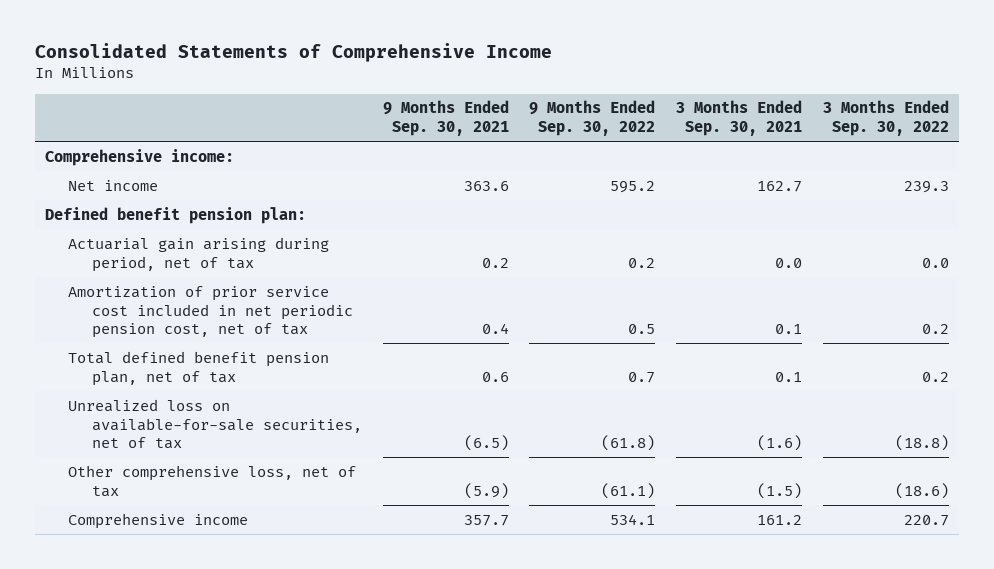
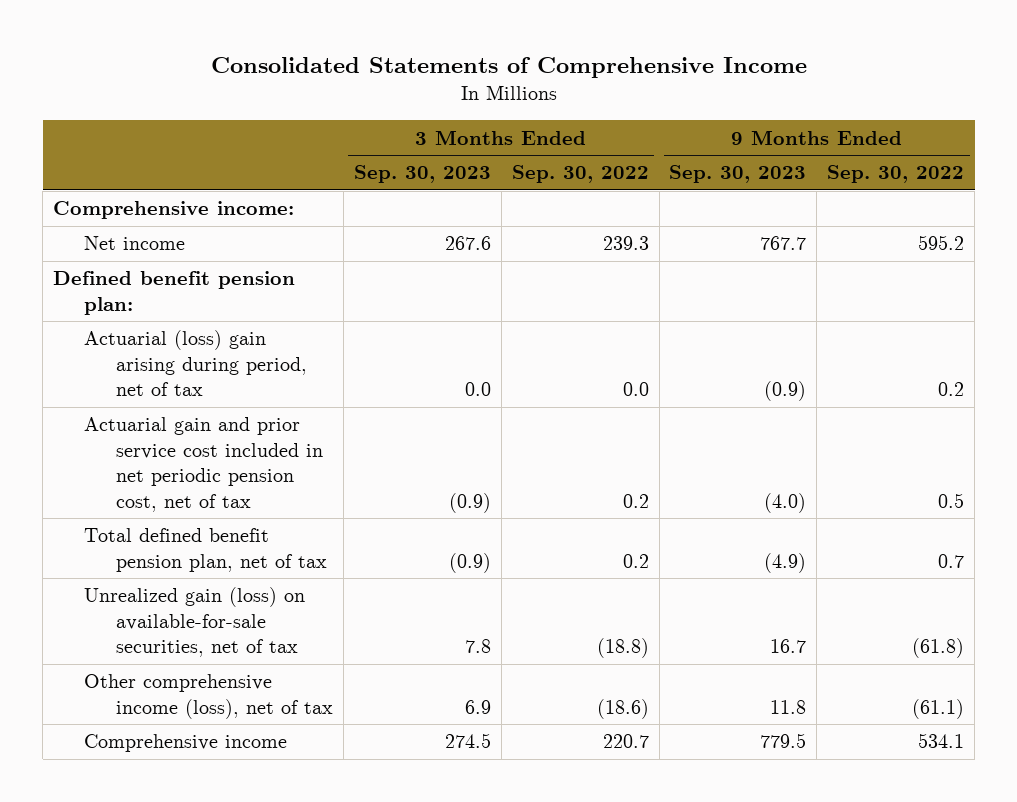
- | 9 Months Ended Sep. 30, 2021 | 9 Months Ended Sep. 30, 2022 | 3 Months Ended Sep. 30, 2021 | 3 Months Ended Sep. 30, 2022
+ | 3 Months Ended Sep. 30, 2023 | 3 Months Ended Sep. 30, 2022 | 9 Months Ended Sep. 30, 2023 | 9 Months Ended Sep. 30, 2022
- Actuarial gain arising during period, net of tax | 0.2 | 0.2 | 0.0 | 0.0
- Amortization of prior service cost included in net periodic pension cost, net of tax | 0.4 | 0.5 | 0.1 | 0.2
+ Actuarial (loss) gain arising during period, net of tax | 0.0 | 0.0 | (0.9) | 0.2
+ Actuarial gain and prior service cost included in net periodic pension cost, net of tax | (0.9) | 0.2 | (4.0) | 0.5
- Unrealized loss on available-for-sale securities, net of tax | (6.5) | (61.8) | (1.6) | (18.8)
- Other comprehensive loss, net of tax | (5.9) | (61.1) | (1.5) | (18.6)
+ Unrealized gain (loss) on available-for-sale securities, net of tax | 7.8 | (18.8) | 16.7 | (61.8)
+ Other comprehensive income (loss), net of tax | 6.9 | (18.6) | 11.8 | (61.1)

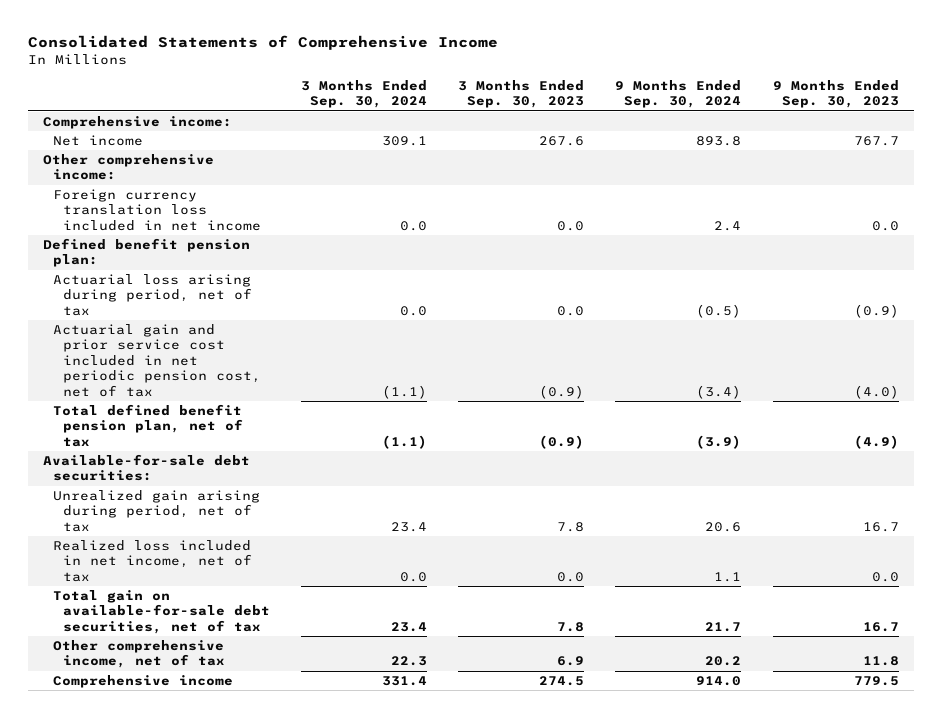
- | 3 Months Ended Sep. 30, 2023 | 3 Months Ended Sep. 30, 2022 | 9 Months Ended Sep. 30, 2023 | 9 Months Ended Sep. 30, 2022
+ | 3 Months Ended Sep. 30, 2024 | 3 Months Ended Sep. 30, 2023 | 9 Months Ended Sep. 30, 2024 | 9 Months Ended Sep. 30, 2023
+ Other comprehensive income:
+ Foreign currency translation loss included in net income | 0.0 | 0.0 | 2.4 | 0.0
- Actuarial (loss) gain arising during period, net of tax | 0.0 | 0.0 | (0.9) | 0.2
+ Actuarial loss arising during period, net of tax | 0.0 | 0.0 | (0.5) | (0.9)
- Unrealized gain (loss) on available-for-sale securities, net of tax | 7.8 | (18.8) | 16.7 | (61.8)
- Other comprehensive income (loss), net of tax | 6.9 | (18.6) | 11.8 | (61.1)
+ Available-for-sale debt securities:
+ Unrealized gain arising during period, net of tax | 23.4 | 7.8 | 20.6 | 16.7
+ Realized loss included in net income, net of tax | 0.0 | 0.0 | 1.1 | 0.0
+ Total gain on available-for-sale debt securities, net of tax | 23.4 | 7.8 | 21.7 | 16.7
+ Other comprehensive income, net of tax | 22.3 | 6.9 | 20.2 | 11.8

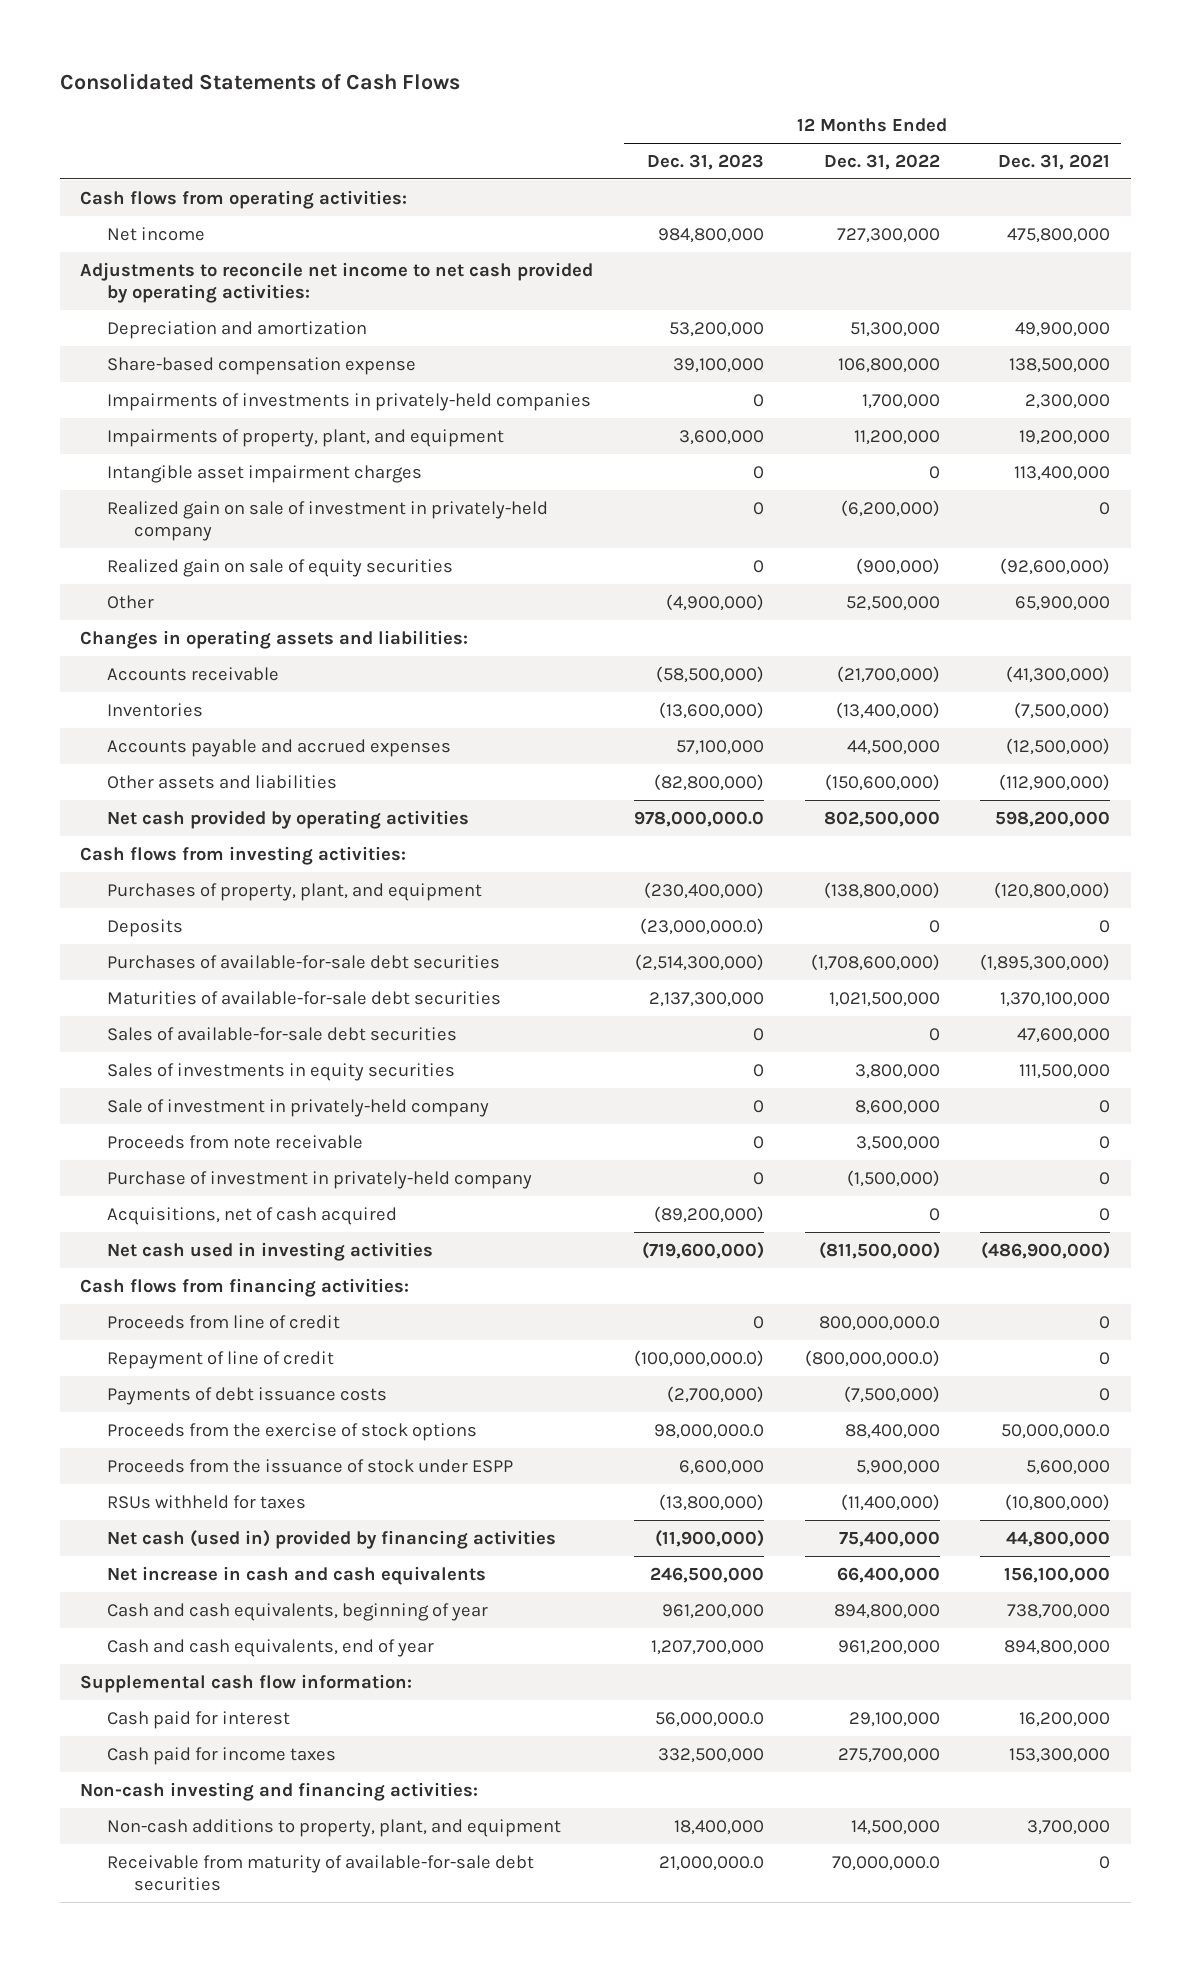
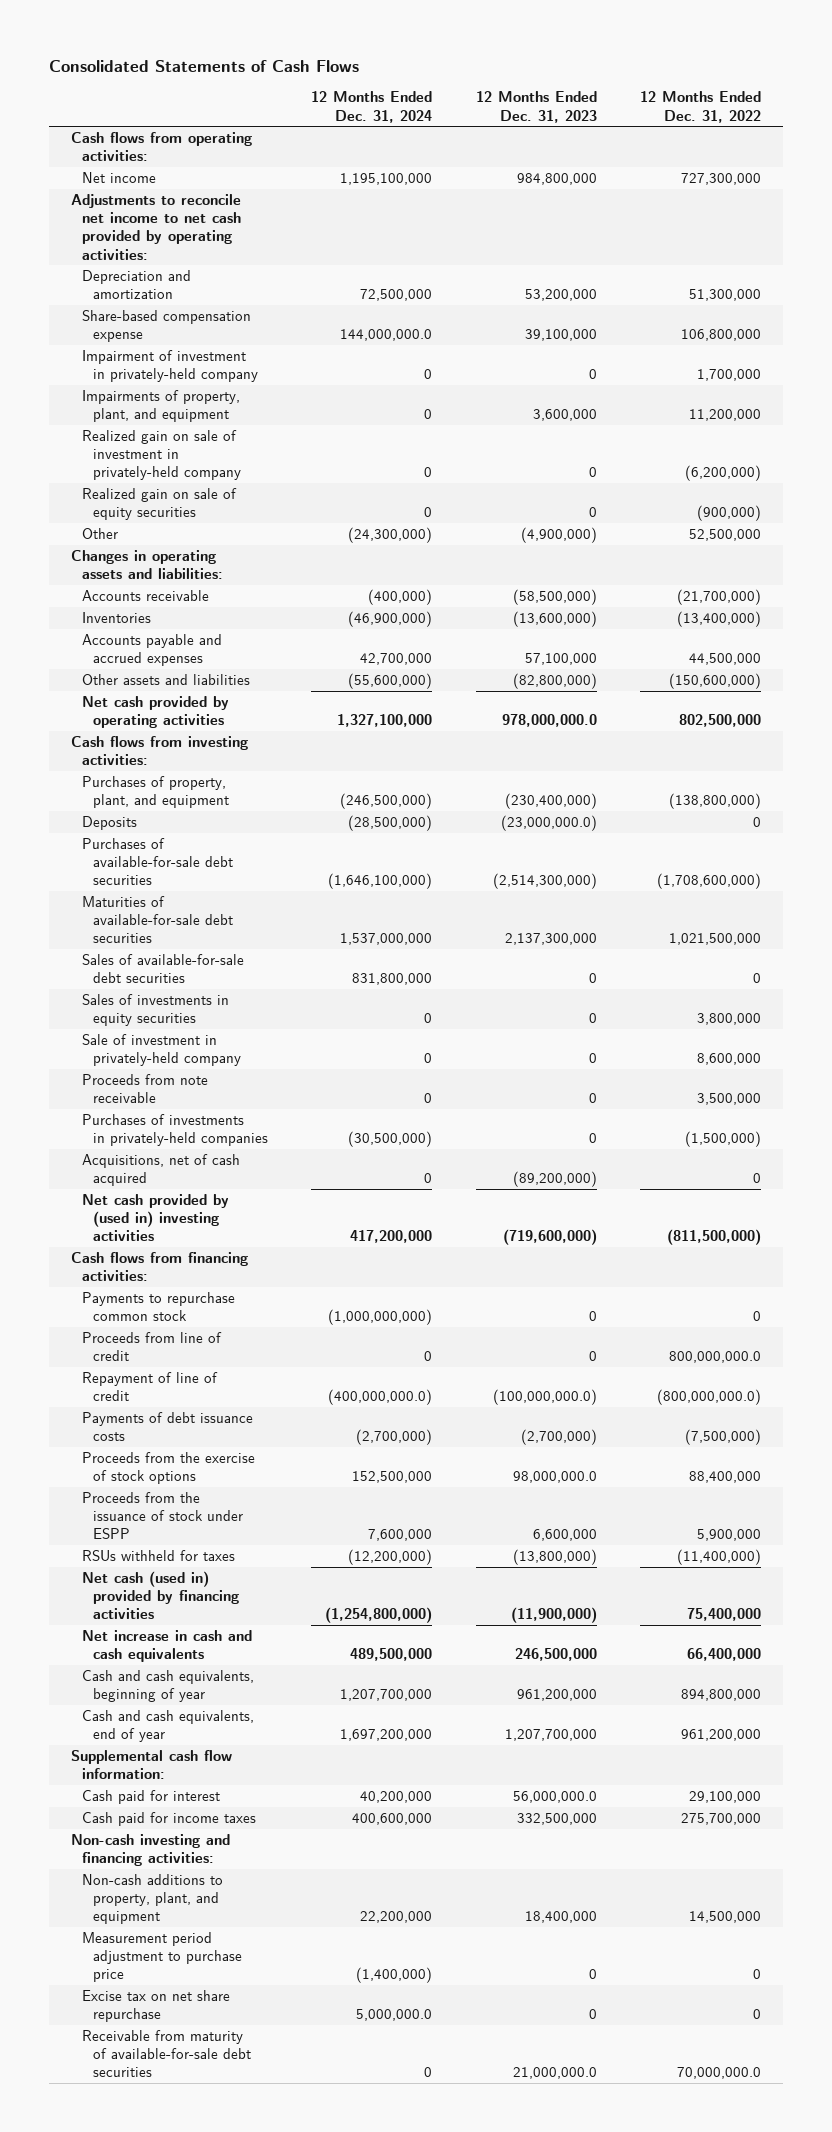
- | 12 Months Ended Dec. 31, 2023 | 12 Months Ended Dec. 31, 2022 | 12 Months Ended Dec. 31, 2021
+ | 12 Months Ended Dec. 31, 2024 | 12 Months Ended Dec. 31, 2023 | 12 Months Ended Dec. 31, 2022
- Impairments of investments in privately-held companies | 0 | 1,700,000 | 2,300,000
+ Impairment of investment in privately-held company | 0 | 0 | 1,700,000
- Intangible asset impairment charges | 0 | 0 | 113,400,000
- Purchase of investment in privately-held company | 0 | (1,500,000) | 0
+ Purchases of investments in privately-held companies | (30,500,000) | 0 | (1,500,000)
- Net cash used in investing activities | (719,600,000) | (811,500,000) | (486,900,000)
+ Net cash provided by (used in) investing activities | 417,200,000 | (719,600,000) | (811,500,000)
+ Payments to repurchase common stock | (1,000,000,000) | 0 | 0
+ Measurement period adjustment to purchase price | (1,400,000) | 0 | 0
+ Excise tax on net share repurchase | 5,000,000.0 | 0 | 0

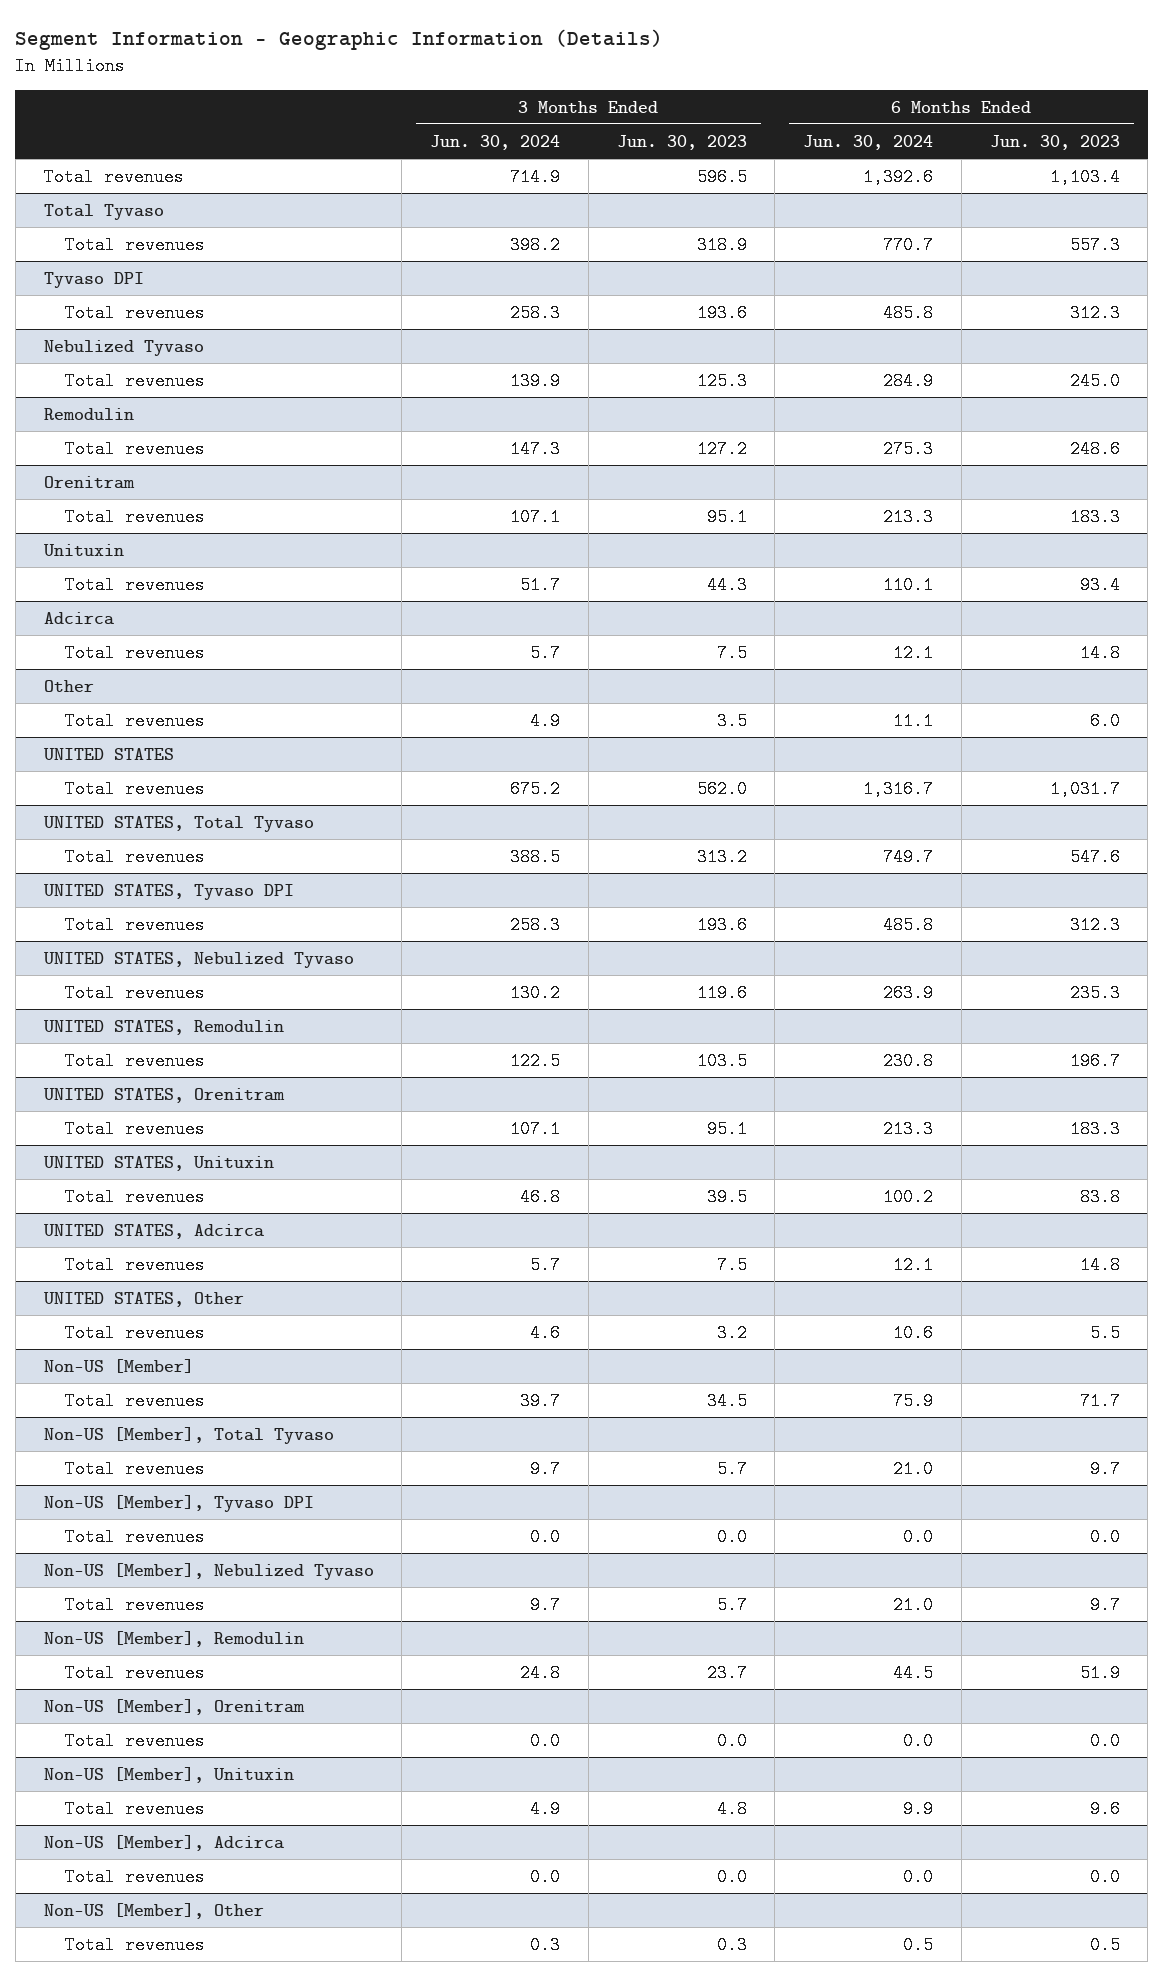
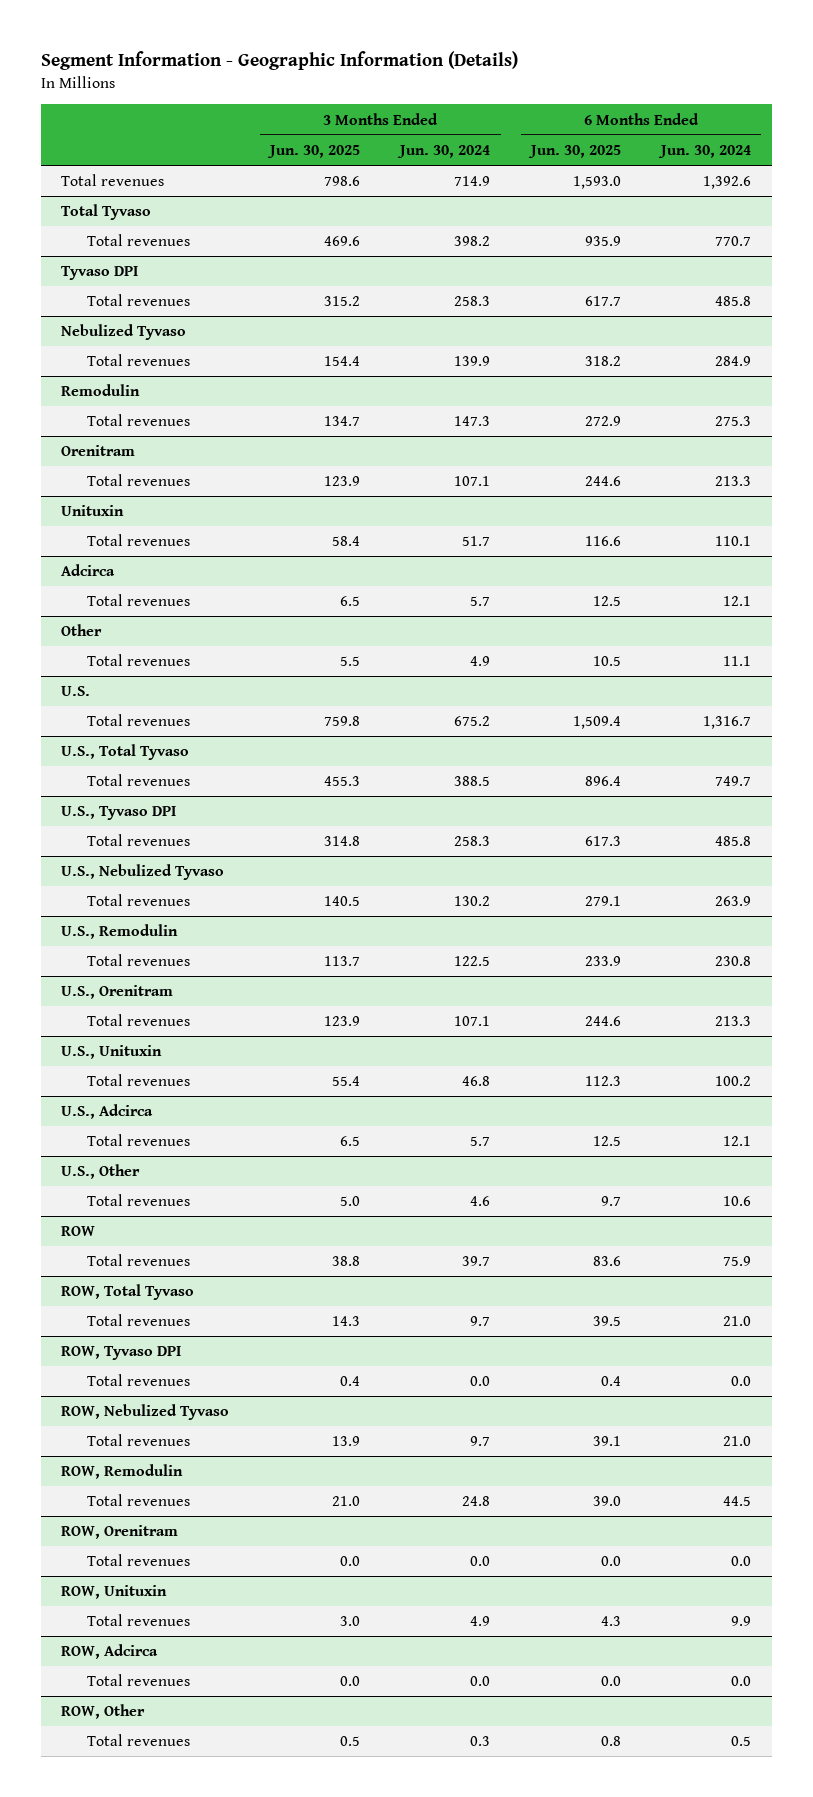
- | 3 Months Ended Jun. 30, 2024 | 3 Months Ended Jun. 30, 2023 | 6 Months Ended Jun. 30, 2024 | 6 Months Ended Jun. 30, 2023
+ | 3 Months Ended Jun. 30, 2025 | 3 Months Ended Jun. 30, 2024 | 6 Months Ended Jun. 30, 2025 | 6 Months Ended Jun. 30, 2024
- UNITED STATES
+ U.S.
- UNITED STATES, Total Tyvaso
+ U.S., Total Tyvaso
- UNITED STATES, Tyvaso DPI
+ U.S., Tyvaso DPI
- UNITED STATES, Nebulized Tyvaso
+ U.S., Nebulized Tyvaso
- UNITED STATES, Remodulin
+ U.S., Remodulin
- UNITED STATES, Orenitram
+ U.S., Orenitram
- UNITED STATES, Unituxin
+ U.S., Unituxin
- UNITED STATES, Adcirca
+ U.S., Adcirca
- UNITED STATES, Other
+ U.S., Other
- Non-US [Member]
+ ROW
- Non-US [Member], Total Tyvaso
+ ROW, Total Tyvaso
- Non-US [Member], Tyvaso DPI
+ ROW, Tyvaso DPI
- Non-US [Member], Nebulized Tyvaso
+ ROW, Nebulized Tyvaso
- Non-US [Member], Remodulin
+ ROW, Remodulin
- Non-US [Member], Orenitram
+ ROW, Orenitram
- Non-US [Member], Unituxin
+ ROW, Unituxin
- Non-US [Member], Adcirca
+ ROW, Adcirca
- Non-US [Member], Other
+ ROW, Other

